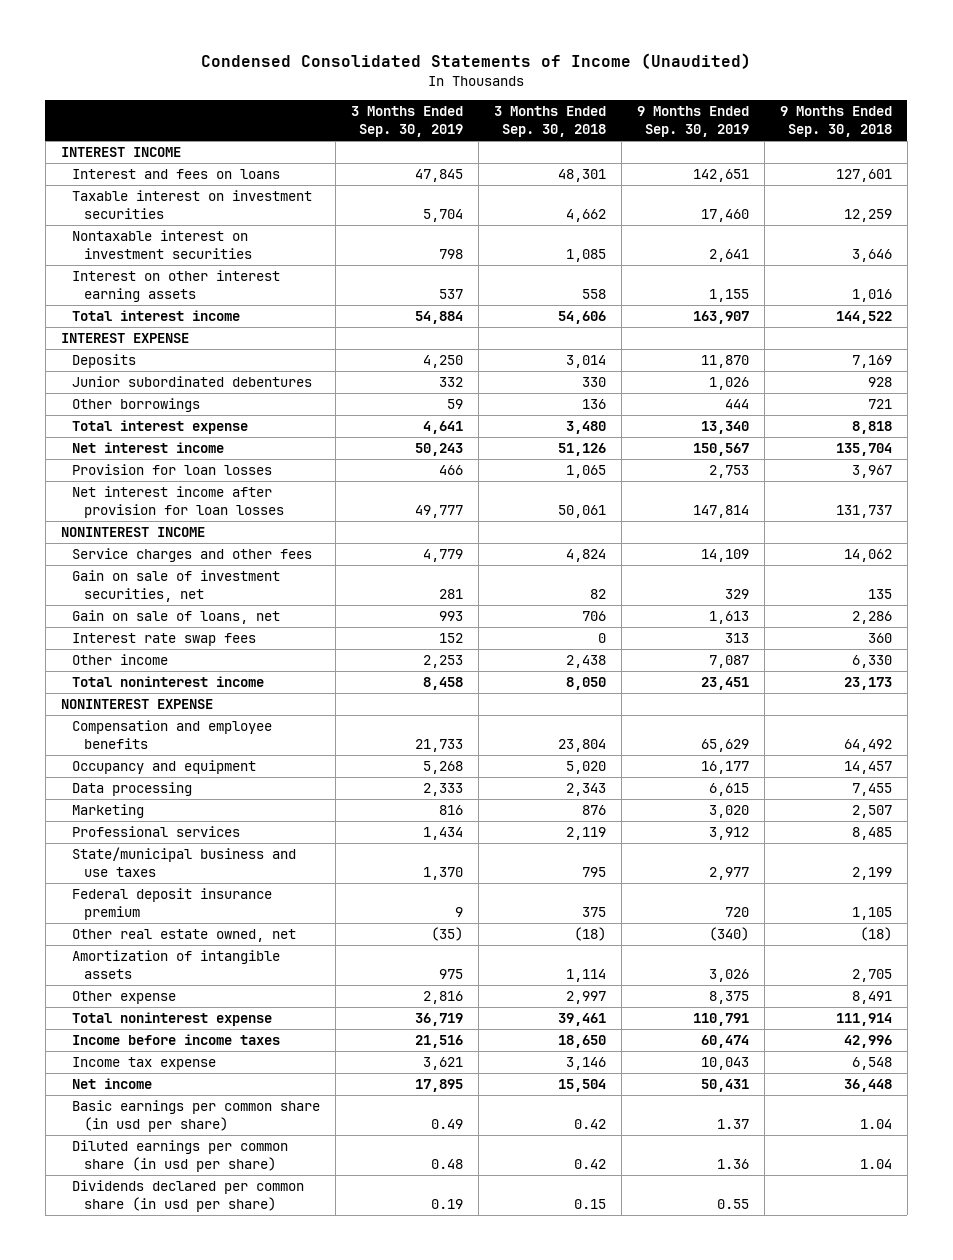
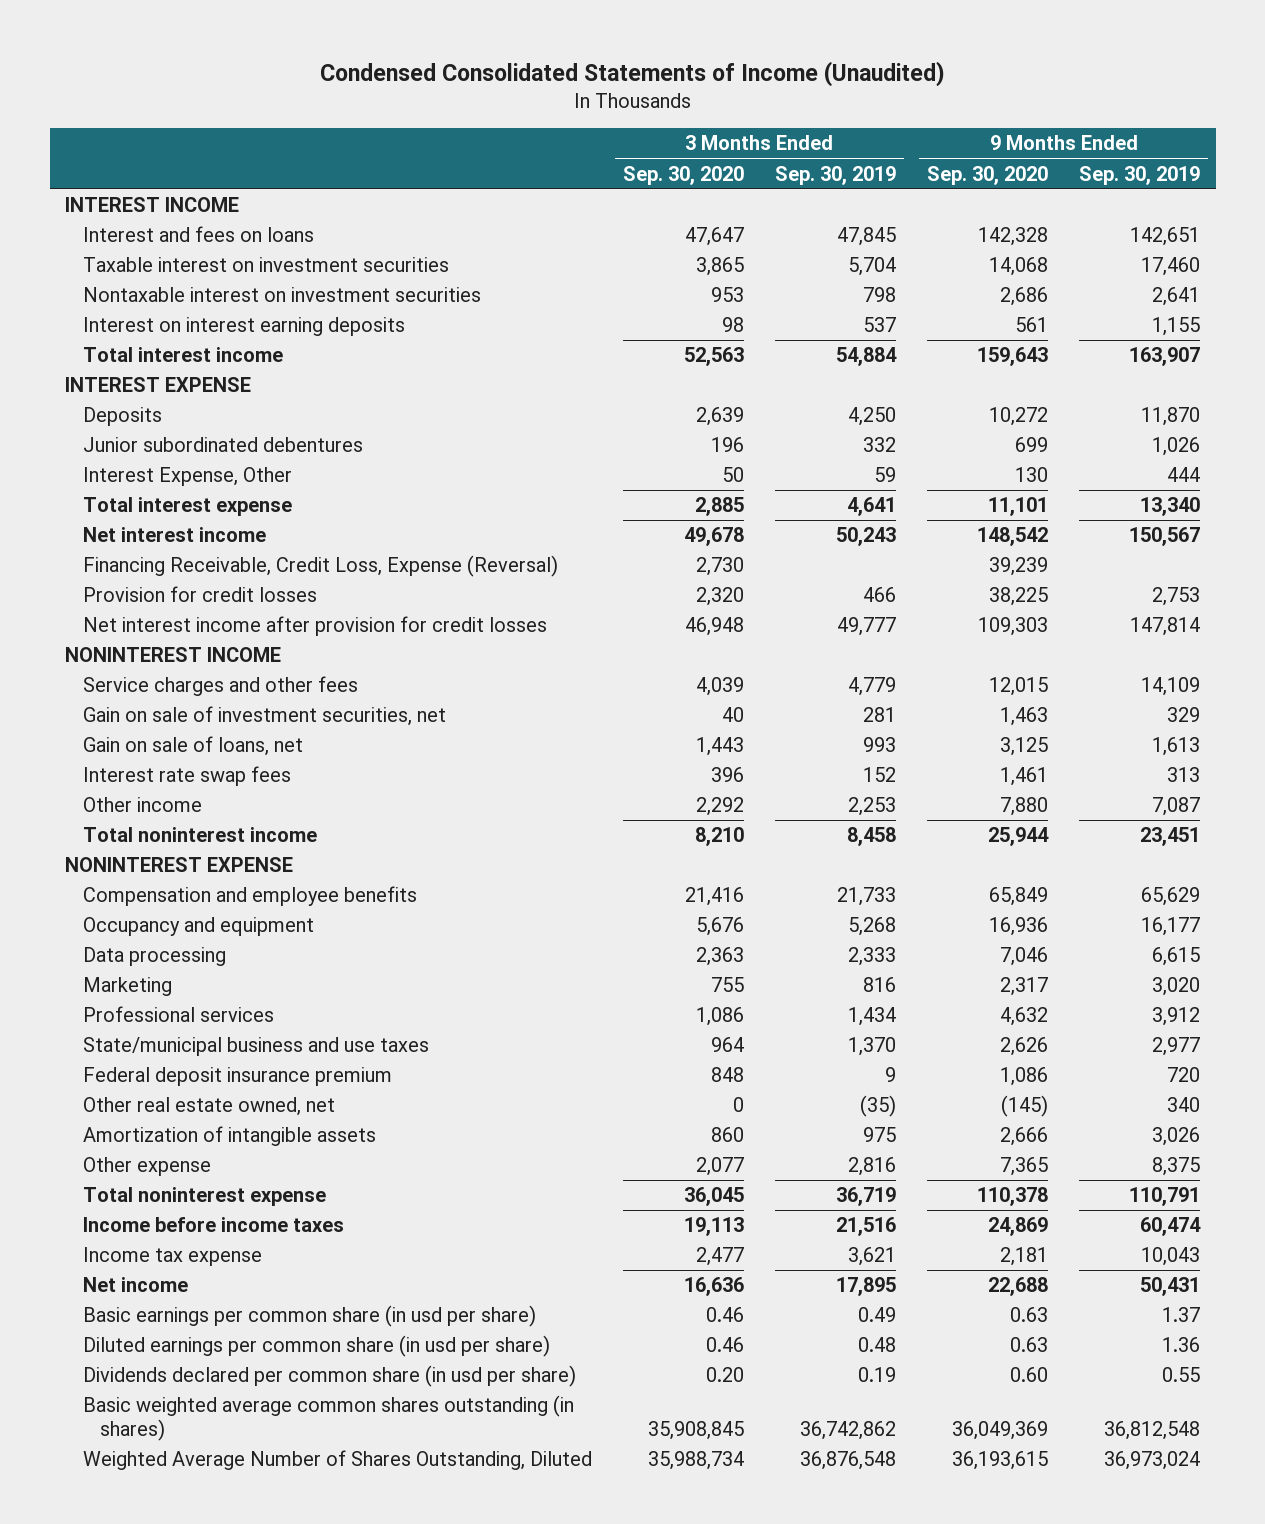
- | 3 Months Ended Sep. 30, 2019 | 3 Months Ended Sep. 30, 2018 | 9 Months Ended Sep. 30, 2019 | 9 Months Ended Sep. 30, 2018
+ | 3 Months Ended Sep. 30, 2020 | 3 Months Ended Sep. 30, 2019 | 9 Months Ended Sep. 30, 2020 | 9 Months Ended Sep. 30, 2019
- Interest on other interest earning assets | 537 | 558 | 1,155 | 1,016
+ Interest on interest earning deposits | 98 | 537 | 561 | 1,155
- Other borrowings | 59 | 136 | 444 | 721
+ Interest Expense, Other | 50 | 59 | 130 | 444
- Provision for loan losses | 466 | 1,065 | 2,753 | 3,967
- Net interest income after provision for loan losses | 49,777 | 50,061 | 147,814 | 131,737
+ Financing Receivable, Credit Loss, Expense (Reversal) | 2,730 | | 39,239 |
+ Provision for credit losses | 2,320 | 466 | 38,225 | 2,753
+ Net interest income after provision for credit losses | 46,948 | 49,777 | 109,303 | 147,814
- Other real estate owned, net | (35) | (18) | (340) | (18)
+ Other real estate owned, net | 0 | (35) | (145) | 340
+ Basic weighted average common shares outstanding (in shares) | 35,908,845 | 36,742,862 | 36,049,369 | 36,812,548
+ Weighted Average Number of Shares Outstanding, Diluted | 35,988,734 | 36,876,548 | 36,193,615 | 36,973,024

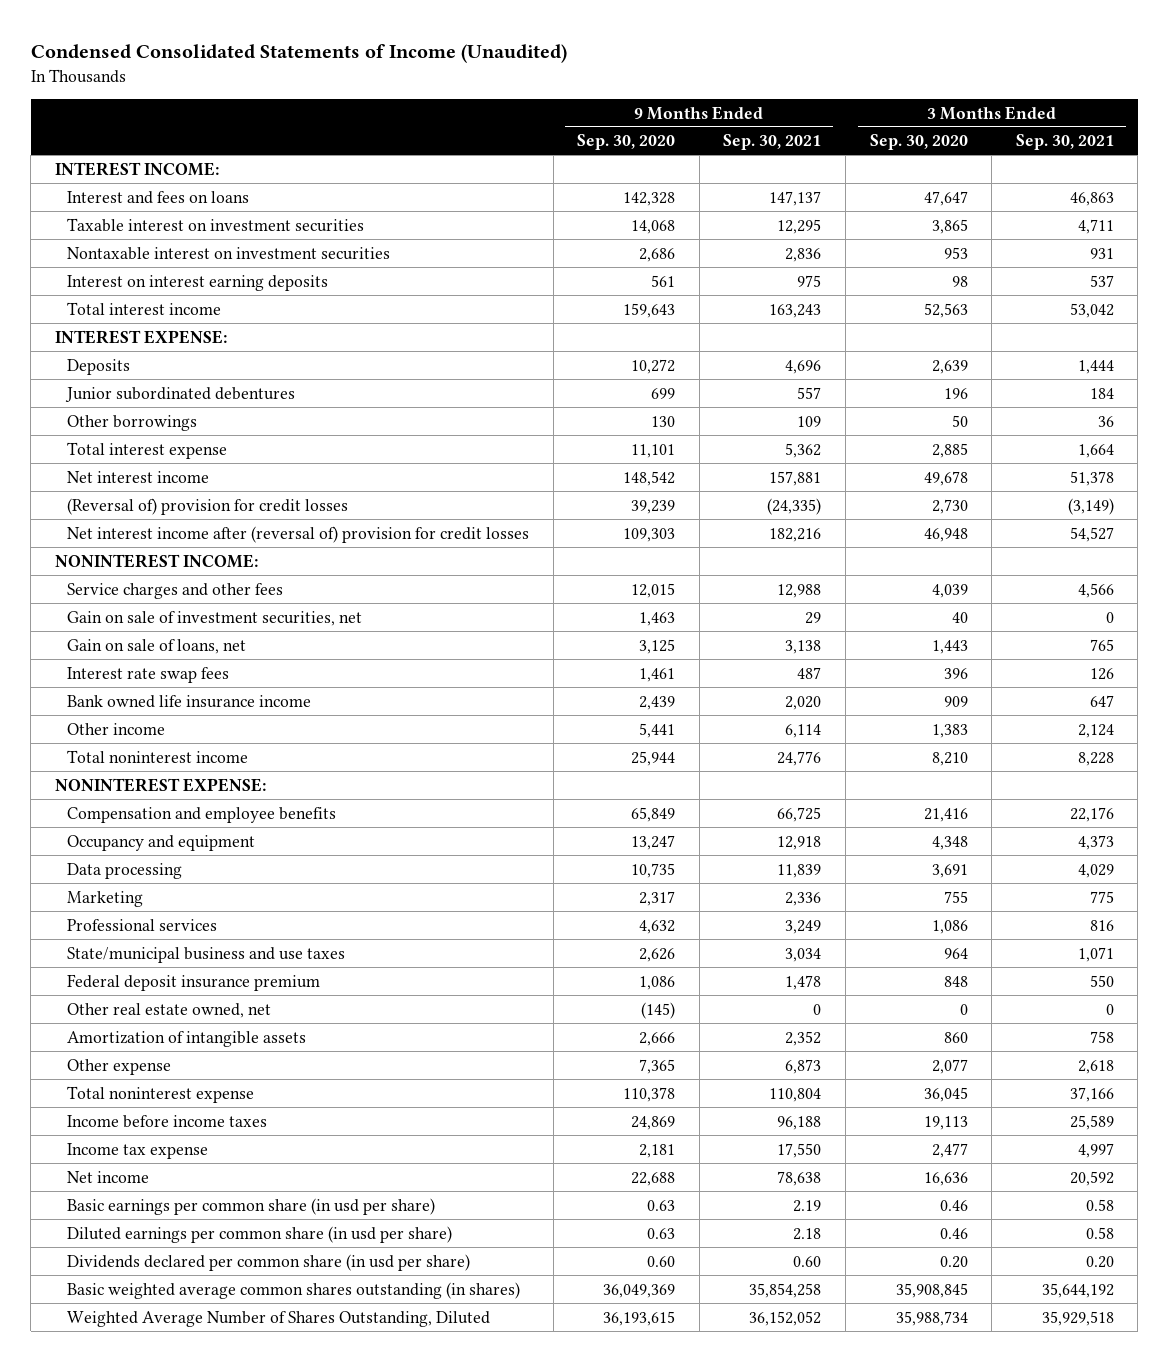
- | 3 Months Ended Sep. 30, 2020 | 3 Months Ended Sep. 30, 2019 | 9 Months Ended Sep. 30, 2020 | 9 Months Ended Sep. 30, 2019
+ | 9 Months Ended Sep. 30, 2020 | 9 Months Ended Sep. 30, 2021 | 3 Months Ended Sep. 30, 2020 | 3 Months Ended Sep. 30, 2021
- INTEREST INCOME
+ INTEREST INCOME:
- INTEREST EXPENSE
+ INTEREST EXPENSE:
- Interest Expense, Other | 50 | 59 | 130 | 444
+ Other borrowings | 130 | 109 | 50 | 36
- Financing Receivable, Credit Loss, Expense (Reversal) | 2,730 | | 39,239 |
- Provision for credit losses | 2,320 | 466 | 38,225 | 2,753
- Net interest income after provision for credit losses | 46,948 | 49,777 | 109,303 | 147,814
- NONINTEREST INCOME
+ (Reversal of) provision for credit losses | 39,239 | (24,335) | 2,730 | (3,149)
+ Net interest income after (reversal of) provision for credit losses | 109,303 | 182,216 | 46,948 | 54,527
+ NONINTEREST INCOME:
- Other income | 2,292 | 2,253 | 7,880 | 7,087
+ Bank owned life insurance income | 2,439 | 2,020 | 909 | 647
+ Other income | 5,441 | 6,114 | 1,383 | 2,124
- NONINTEREST EXPENSE
+ NONINTEREST EXPENSE:
- Occupancy and equipment | 5,676 | 5,268 | 16,936 | 16,177
- Data processing | 2,363 | 2,333 | 7,046 | 6,615
+ Occupancy and equipment | 13,247 | 12,918 | 4,348 | 4,373
+ Data processing | 10,735 | 11,839 | 3,691 | 4,029

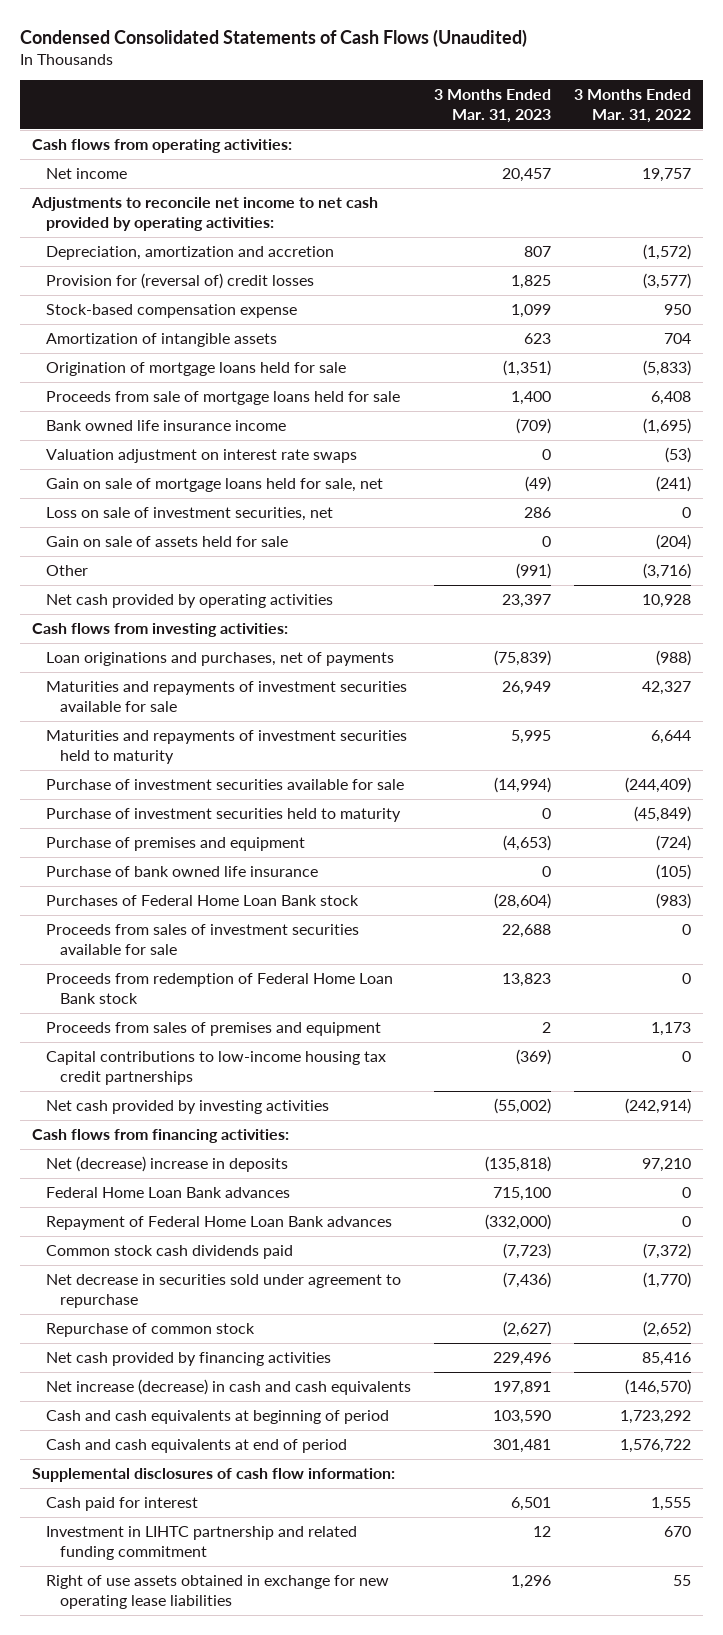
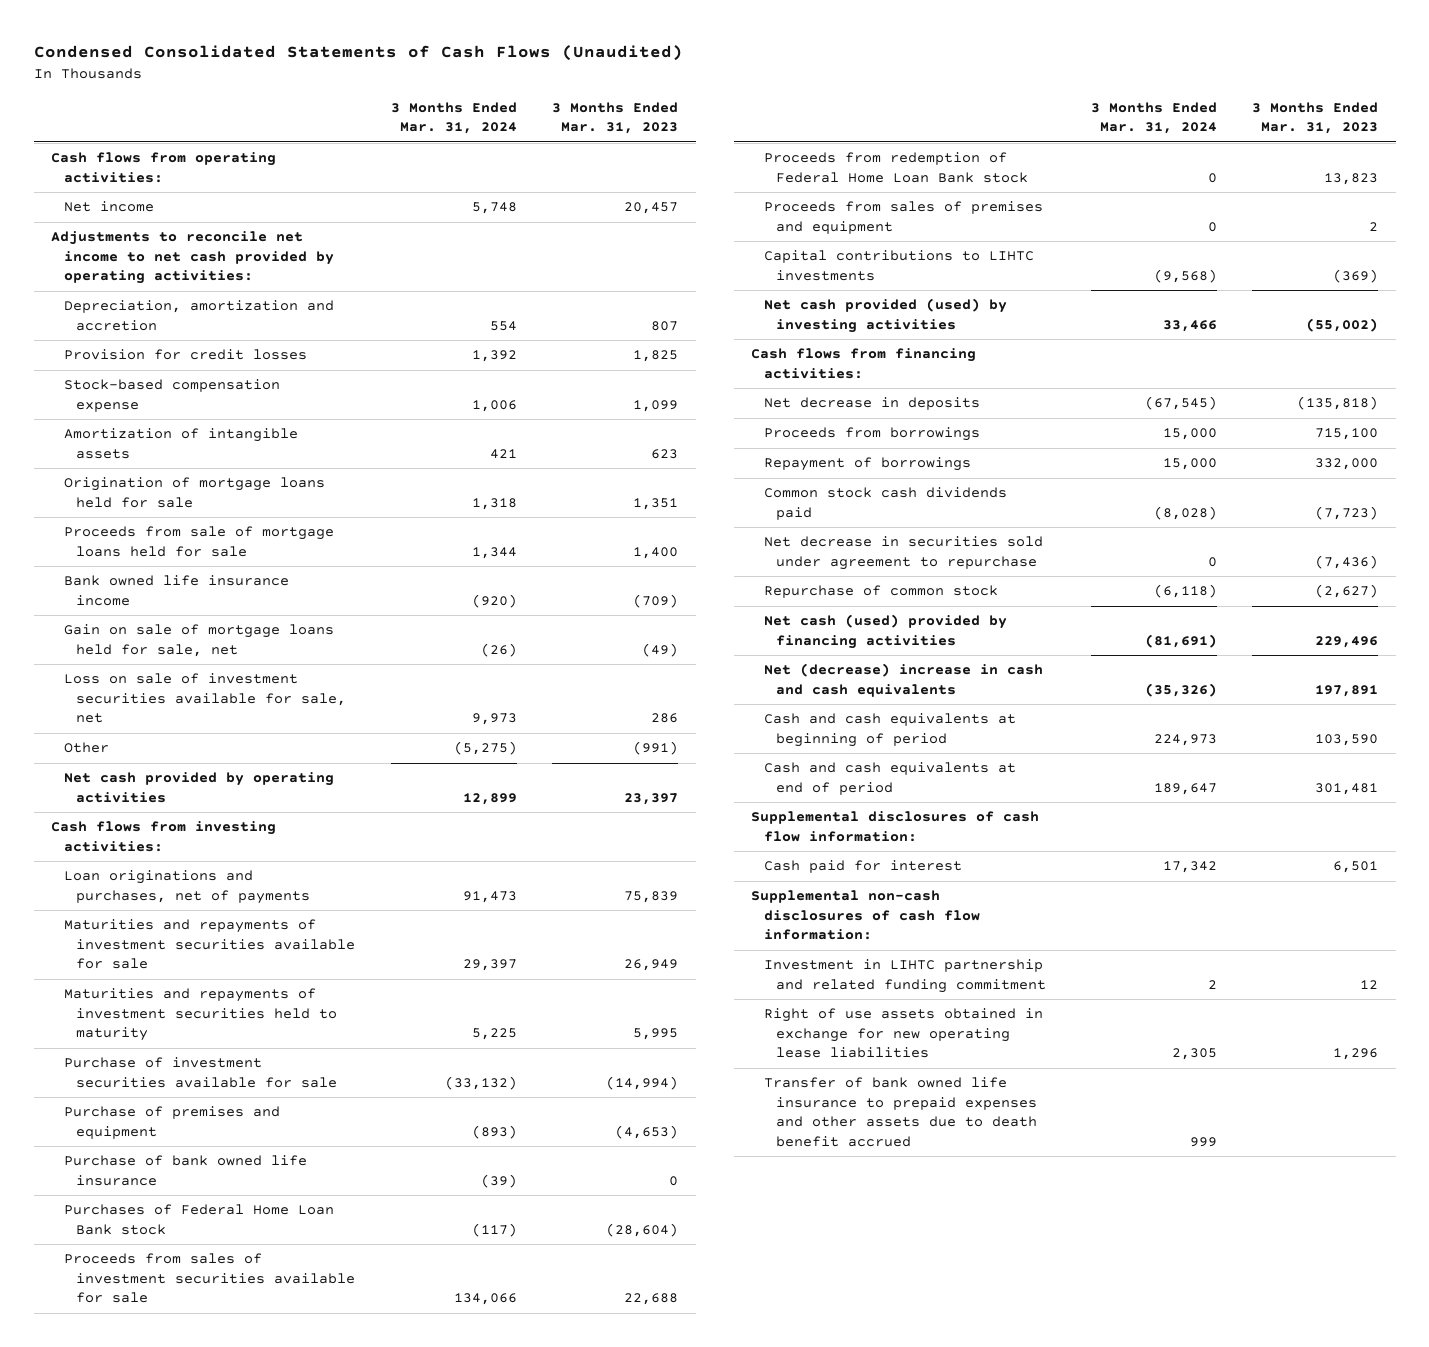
- | 3 Months Ended Mar. 31, 2023 | 3 Months Ended Mar. 31, 2022
+ | 3 Months Ended Mar. 31, 2024 | 3 Months Ended Mar. 31, 2023
- Provision for (reversal of) credit losses | 1,825 | (3,577)
+ Provision for credit losses | 1,392 | 1,825
- Origination of mortgage loans held for sale | (1,351) | (5,833)
+ Origination of mortgage loans held for sale | 1,318 | 1,351
- Valuation adjustment on interest rate swaps | 0 | (53)
- Loss on sale of investment securities, net | 286 | 0
- Gain on sale of assets held for sale | 0 | (204)
+ Loss on sale of investment securities available for sale, net | 9,973 | 286
- Loan originations and purchases, net of payments | (75,839) | (988)
+ Loan originations and purchases, net of payments | 91,473 | 75,839
- Purchase of investment securities held to maturity | 0 | (45,849)
- Capital contributions to low-income housing tax credit partnerships | (369) | 0
- Net cash provided by investing activities | (55,002) | (242,914)
+ Capital contributions to LIHTC investments | (9,568) | (369)
+ Net cash provided (used) by investing activities | 33,466 | (55,002)
- Net (decrease) increase in deposits | (135,818) | 97,210
- Federal Home Loan Bank advances | 715,100 | 0
- Repayment of Federal Home Loan Bank advances | (332,000) | 0
+ Net decrease in deposits | (67,545) | (135,818)
+ Proceeds from borrowings | 15,000 | 715,100
+ Repayment of borrowings | 15,000 | 332,000
- Net cash provided by financing activities | 229,496 | 85,416
- Net increase (decrease) in cash and cash equivalents | 197,891 | (146,570)
+ Net cash (used) provided by financing activities | (81,691) | 229,496
+ Net (decrease) increase in cash and cash equivalents | (35,326) | 197,891
+ Supplemental non-cash disclosures of cash flow information:
+ Transfer of bank owned life insurance to prepaid expenses and other assets due to death benefit accrued | 999 |

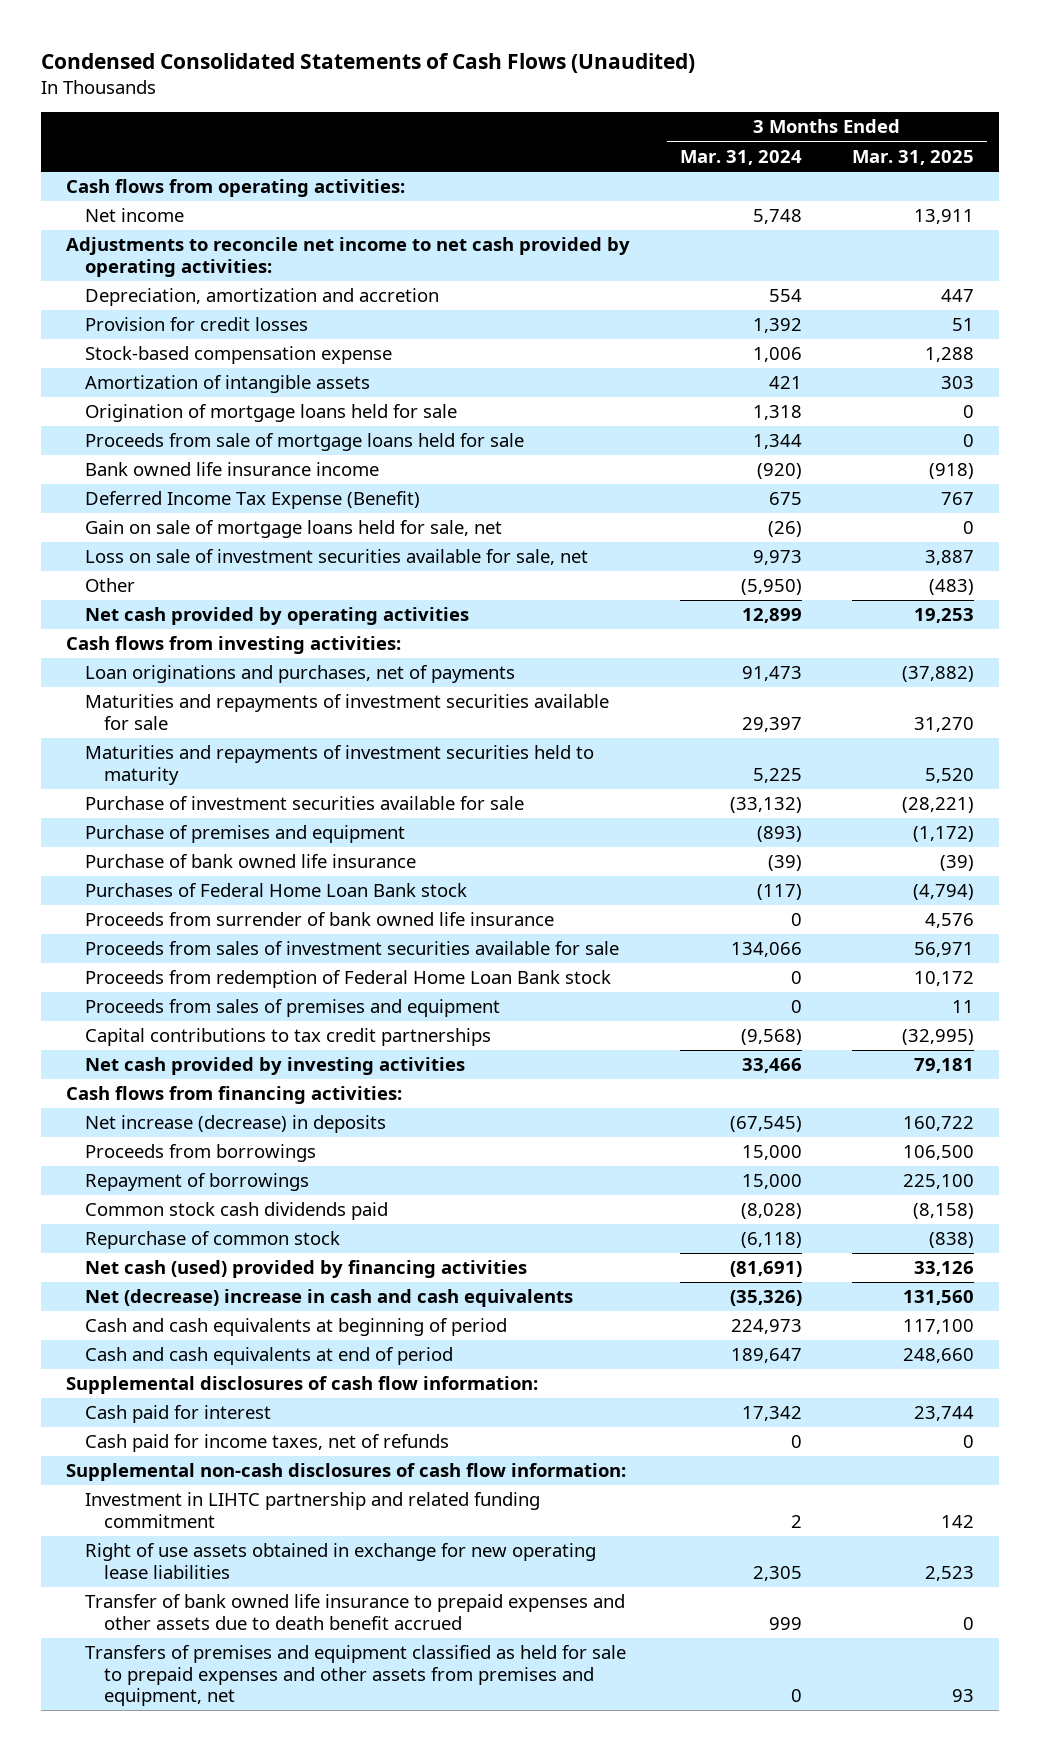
- | 3 Months Ended Mar. 31, 2024 | 3 Months Ended Mar. 31, 2023
+ | 3 Months Ended Mar. 31, 2024 | 3 Months Ended Mar. 31, 2025
+ Deferred Income Tax Expense (Benefit) | 675 | 767
- Other | (5,275) | (991)
+ Other | (5,950) | (483)
+ Proceeds from surrender of bank owned life insurance | 0 | 4,576
- Capital contributions to LIHTC investments | (9,568) | (369)
- Net cash provided (used) by investing activities | 33,466 | (55,002)
+ Capital contributions to tax credit partnerships | (9,568) | (32,995)
+ Net cash provided by investing activities | 33,466 | 79,181
- Net decrease in deposits | (67,545) | (135,818)
+ Net increase (decrease) in deposits | (67,545) | 160,722
- Net decrease in securities sold under agreement to repurchase | 0 | (7,436)
+ Cash paid for income taxes, net of refunds | 0 | 0
+ Transfers of premises and equipment classified as held for sale to prepaid expenses and other assets from premises and equipment, net | 0 | 93

